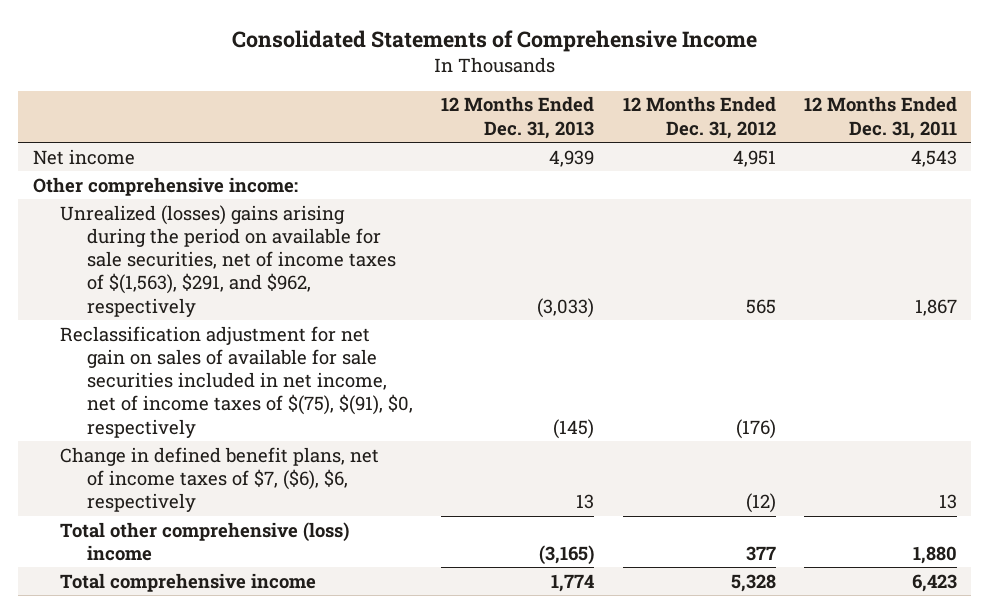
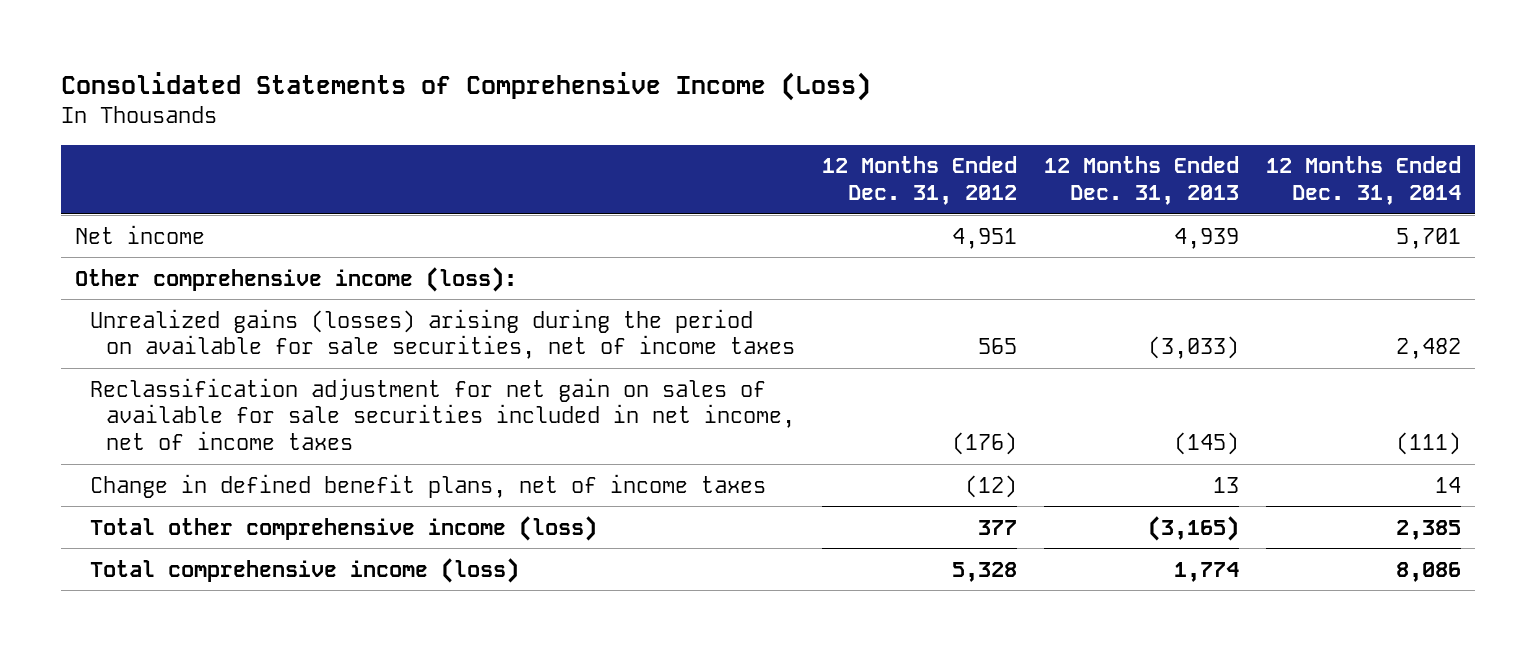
- Consolidated Statements of Comprehensive Income
+ Consolidated Statements of Comprehensive Income (Loss)
- | 12 Months Ended Dec. 31, 2013 | 12 Months Ended Dec. 31, 2012 | 12 Months Ended Dec. 31, 2011
+ | 12 Months Ended Dec. 31, 2012 | 12 Months Ended Dec. 31, 2013 | 12 Months Ended Dec. 31, 2014
- Other comprehensive income:
- Unrealized (losses) gains arising during the period on available for sale securities, net of income taxes of $(1,563), $291, and $962, respectively | (3,033) | 565 | 1,867
- Reclassification adjustment for net gain on sales of available for sale securities included in net income, net of income taxes of $(75), $(91), $0, respectively | (145) | (176) |
- Change in defined benefit plans, net of income taxes of $7, ($6), $6, respectively | 13 | (12) | 13
- Total other comprehensive (loss) income | (3,165) | 377 | 1,880
- Total comprehensive income | 1,774 | 5,328 | 6,423
+ Other comprehensive income (loss):
+ Unrealized gains (losses) arising during the period on available for sale securities, net of income taxes | 565 | (3,033) | 2,482
+ Reclassification adjustment for net gain on sales of available for sale securities included in net income, net of income taxes | (176) | (145) | (111)
+ Change in defined benefit plans, net of income taxes | (12) | 13 | 14
+ Total other comprehensive income (loss) | 377 | (3,165) | 2,385
+ Total comprehensive income (loss) | 5,328 | 1,774 | 8,086

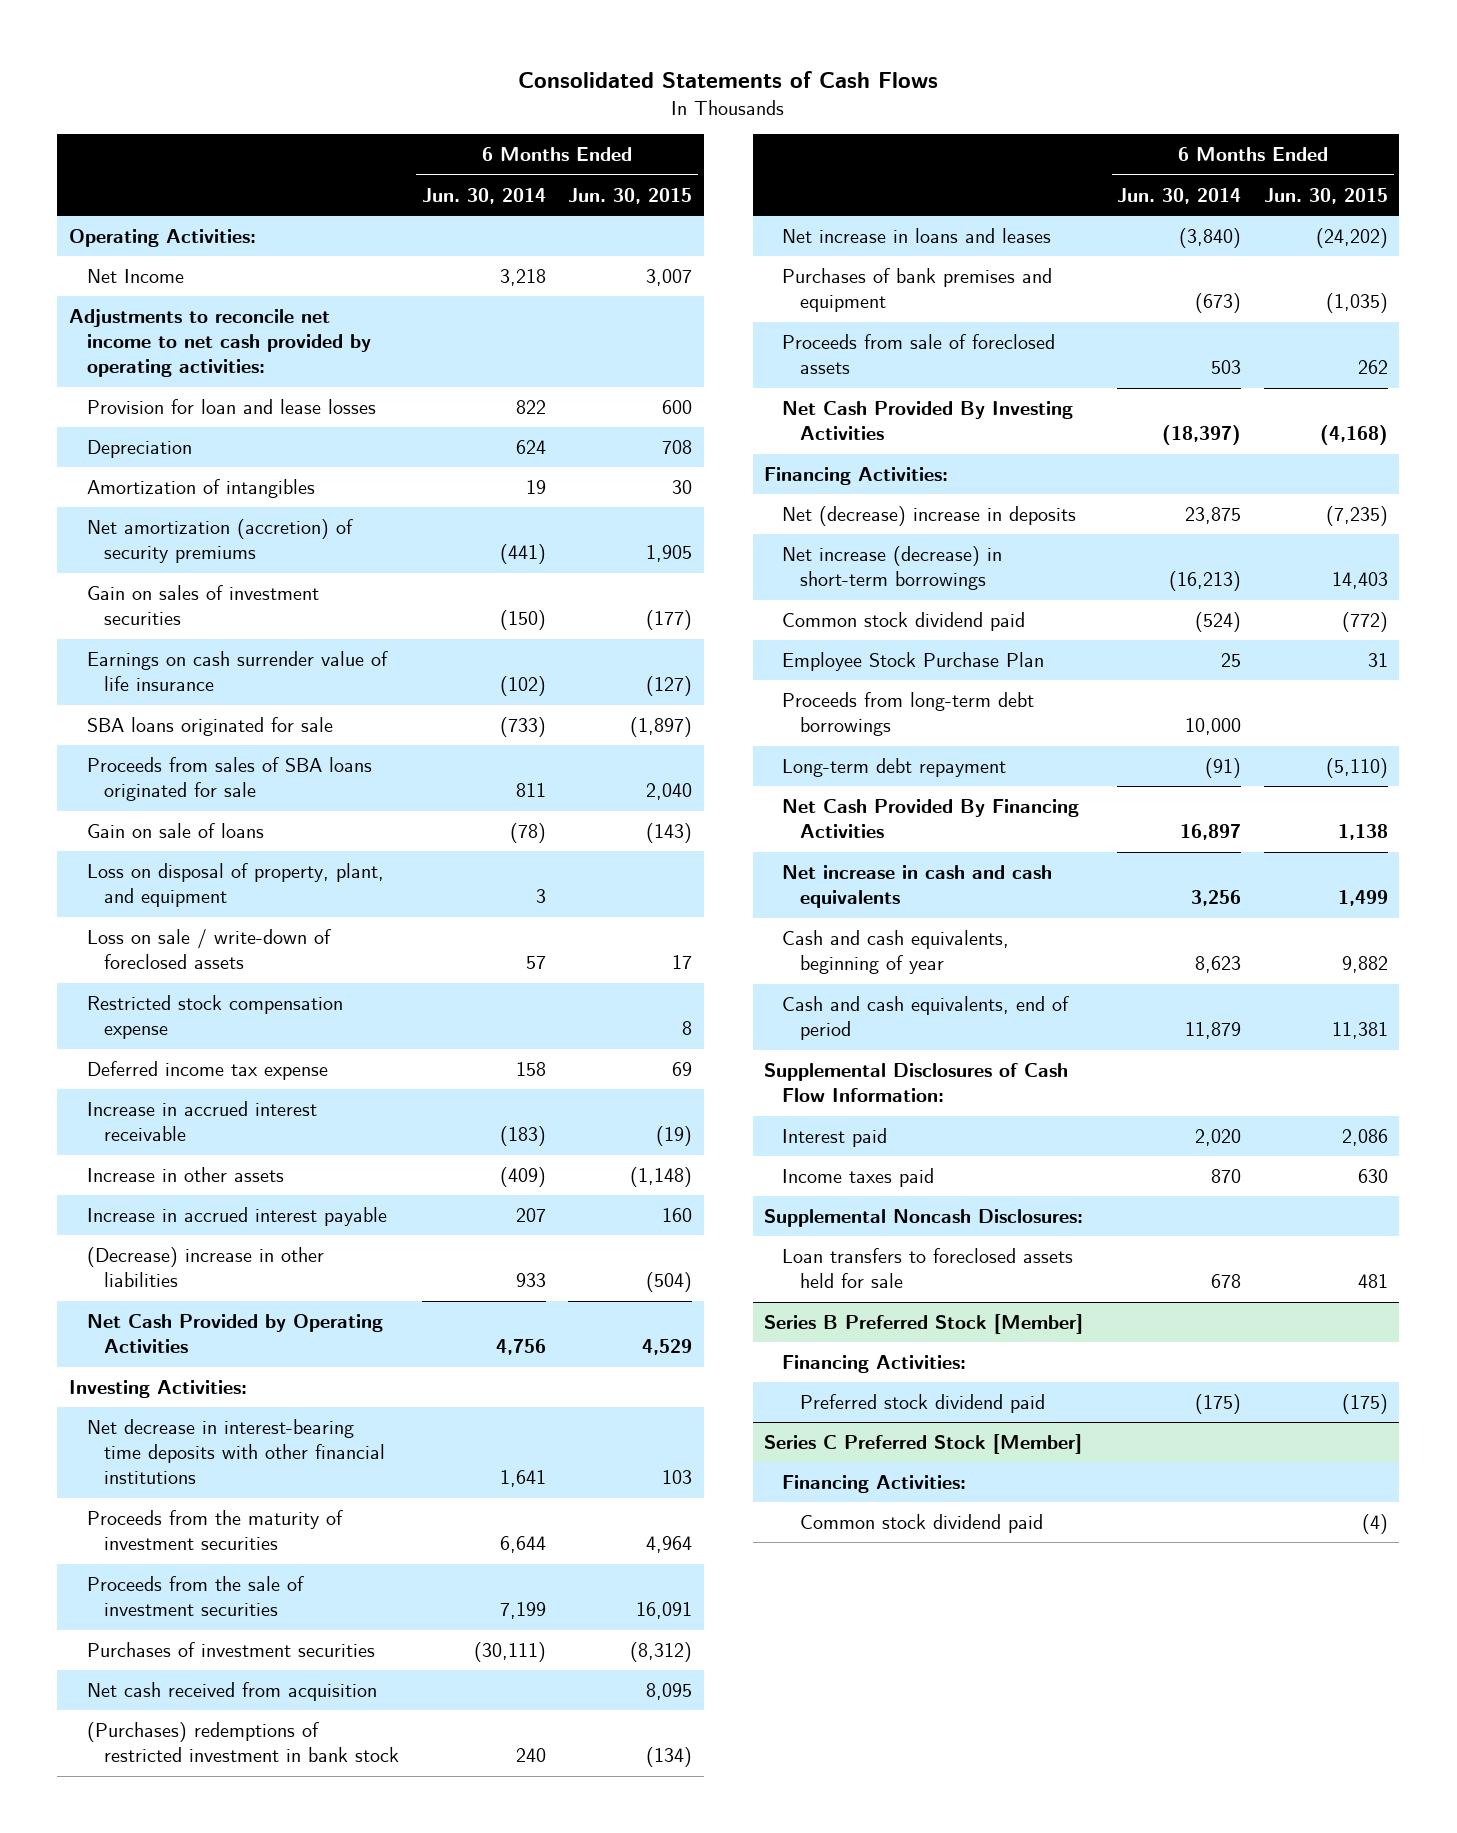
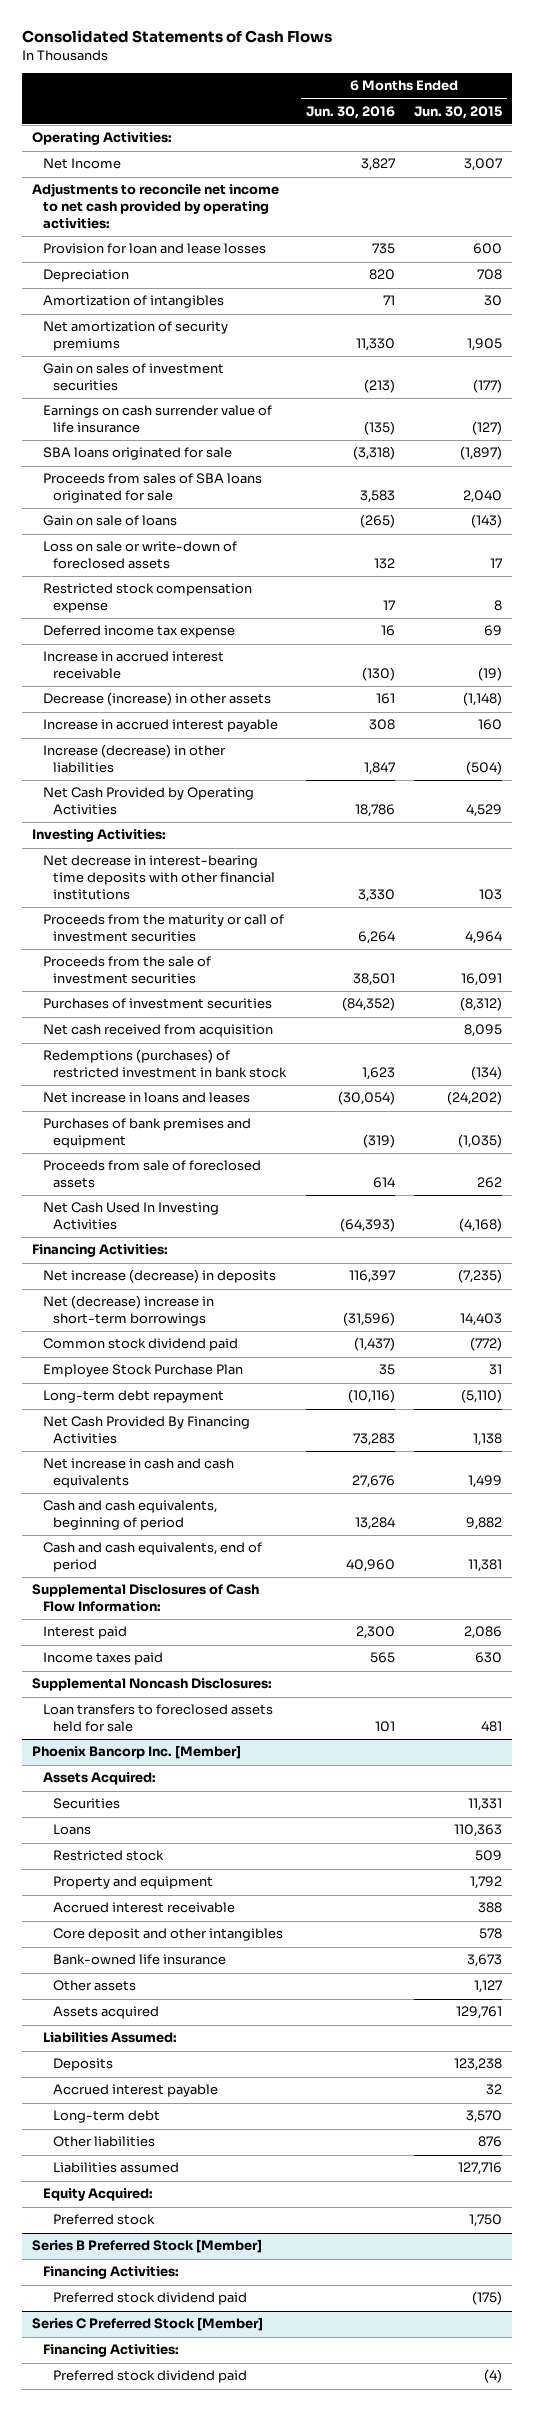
- | 6 Months Ended Jun. 30, 2014 | 6 Months Ended Jun. 30, 2015
+ | 6 Months Ended Jun. 30, 2016 | 6 Months Ended Jun. 30, 2015
- Net amortization (accretion) of security premiums | (441) | 1,905
+ Net amortization of security premiums | 11,330 | 1,905
- Loss on disposal of property, plant, and equipment | 3 |
- Loss on sale / write-down of foreclosed assets | 57 | 17
+ Loss on sale or write-down of foreclosed assets | 132 | 17
- Increase in other assets | (409) | (1,148)
+ Decrease (increase) in other assets | 161 | (1,148)
- (Decrease) increase in other liabilities | 933 | (504)
+ Increase (decrease) in other liabilities | 1,847 | (504)
- Proceeds from the maturity of investment securities | 6,644 | 4,964
+ Proceeds from the maturity or call of investment securities | 6,264 | 4,964
- (Purchases) redemptions of restricted investment in bank stock | 240 | (134)
+ Redemptions (purchases) of restricted investment in bank stock | 1,623 | (134)
- Net Cash Provided By Investing Activities | (18,397) | (4,168)
+ Net Cash Used In Investing Activities | (64,393) | (4,168)
- Net (decrease) increase in deposits | 23,875 | (7,235)
- Net increase (decrease) in short-term borrowings | (16,213) | 14,403
+ Net increase (decrease) in deposits | 116,397 | (7,235)
+ Net (decrease) increase in short-term borrowings | (31,596) | 14,403
- Proceeds from long-term debt borrowings | 10,000 |
- Cash and cash equivalents, beginning of year | 8,623 | 9,882
+ Cash and cash equivalents, beginning of period | 13,284 | 9,882
+ Phoenix Bancorp Inc. [Member]
+ Assets Acquired:
+ Securities | | 11,331
+ Loans | | 110,363
+ Restricted stock | | 509
+ Property and equipment | | 1,792
+ Accrued interest receivable | | 388
+ Core deposit and other intangibles | | 578
+ Bank-owned life insurance | | 3,673
+ Other assets | | 1,127
+ Assets acquired | | 129,761
+ Liabilities Assumed:
+ Deposits | | 123,238
+ Accrued interest payable | | 32
+ Long-term debt | | 3,570
+ Other liabilities | | 876
+ Liabilities assumed | | 127,716
+ Equity Acquired:
+ Preferred stock | | 1,750
@ Series C Preferred Stock [Member]
- Common stock dividend paid | | (4)
+ Preferred stock dividend paid | | (4)

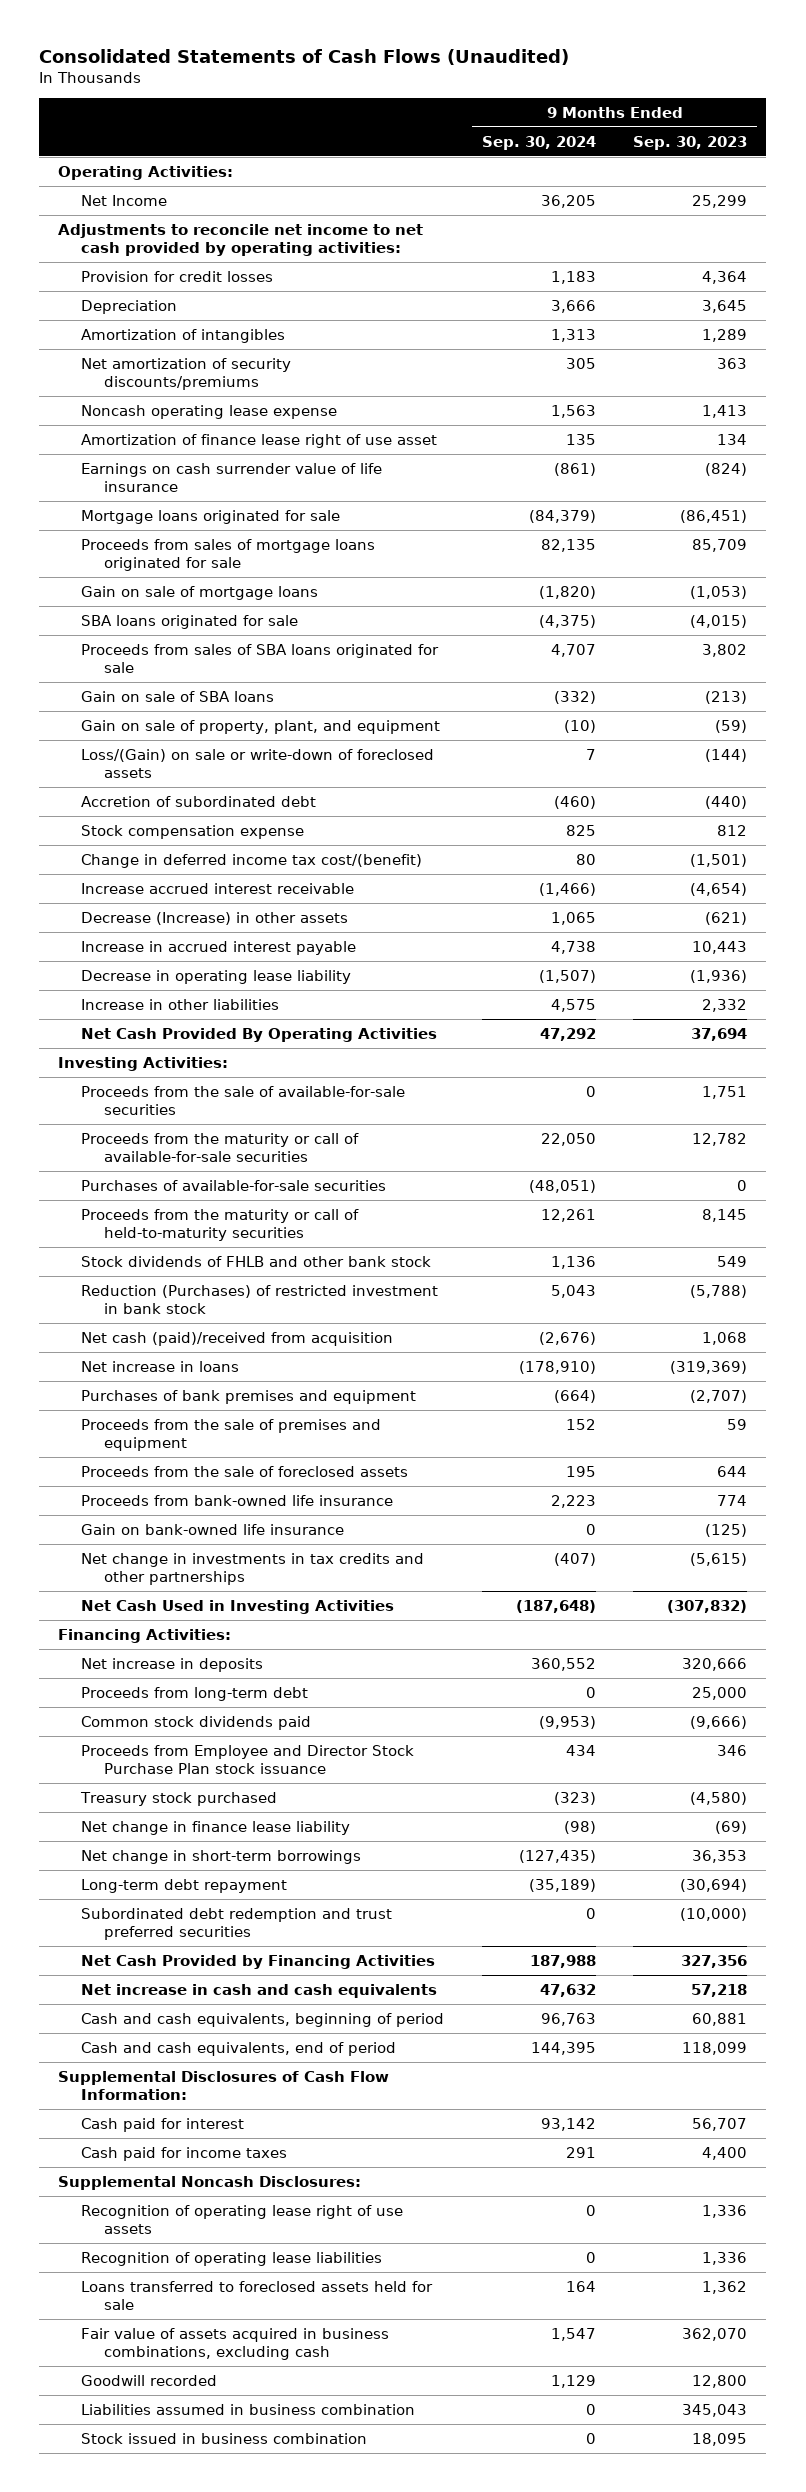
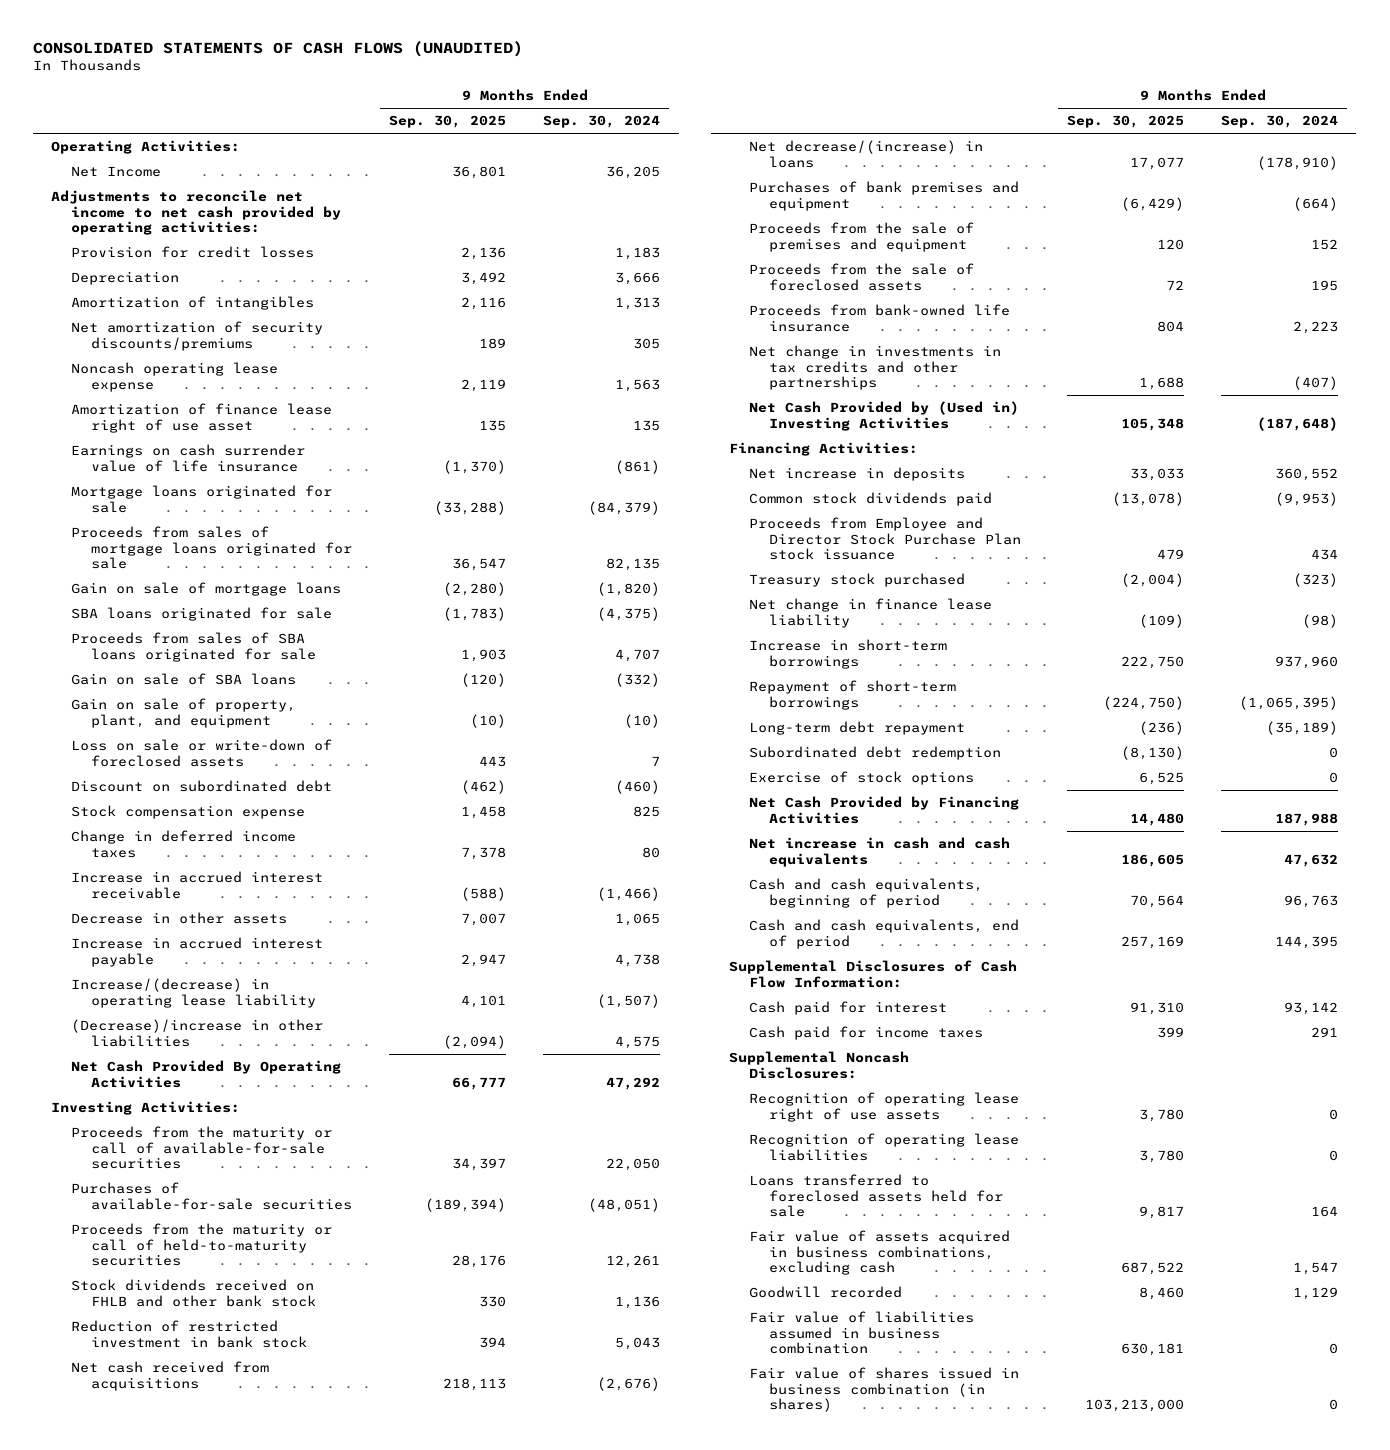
- Consolidated Statements of Cash Flows (Unaudited)
+ CONSOLIDATED STATEMENTS OF CASH FLOWS (UNAUDITED)
- | 9 Months Ended Sep. 30, 2024 | 9 Months Ended Sep. 30, 2023
+ | 9 Months Ended Sep. 30, 2025 | 9 Months Ended Sep. 30, 2024
- Loss/(Gain) on sale or write-down of foreclosed assets | 7 | (144)
- Accretion of subordinated debt | (460) | (440)
+ Loss on sale or write-down of foreclosed assets | 443 | 7
+ Discount on subordinated debt | (462) | (460)
- Change in deferred income tax cost/(benefit) | 80 | (1,501)
- Increase accrued interest receivable | (1,466) | (4,654)
- Decrease (Increase) in other assets | 1,065 | (621)
+ Change in deferred income taxes | 7,378 | 80
+ Increase in accrued interest receivable | (588) | (1,466)
+ Decrease in other assets | 7,007 | 1,065
- Decrease in operating lease liability | (1,507) | (1,936)
- Increase in other liabilities | 4,575 | 2,332
+ Increase/(decrease) in operating lease liability | 4,101 | (1,507)
+ (Decrease)/increase in other liabilities | (2,094) | 4,575
- Proceeds from the sale of available-for-sale securities | 0 | 1,751
- Stock dividends of FHLB and other bank stock | 1,136 | 549
- Reduction (Purchases) of restricted investment in bank stock | 5,043 | (5,788)
- Net cash (paid)/received from acquisition | (2,676) | 1,068
- Net increase in loans | (178,910) | (319,369)
+ Stock dividends received on FHLB and other bank stock | 330 | 1,136
+ Reduction of restricted investment in bank stock | 394 | 5,043
+ Net cash received from acquisitions | 218,113 | (2,676)
+ Net decrease/(increase) in loans | 17,077 | (178,910)
- Gain on bank-owned life insurance | 0 | (125)
- Net Cash Used in Investing Activities | (187,648) | (307,832)
+ Net Cash Provided by (Used in) Investing Activities | 105,348 | (187,648)
- Proceeds from long-term debt | 0 | 25,000
- Net change in short-term borrowings | (127,435) | 36,353
+ Increase in short-term borrowings | 222,750 | 937,960
+ Repayment of short-term borrowings | (224,750) | (1,065,395)
- Subordinated debt redemption and trust preferred securities | 0 | (10,000)
+ Subordinated debt redemption | (8,130) | 0
+ Exercise of stock options | 6,525 | 0
- Liabilities assumed in business combination | 0 | 345,043
- Stock issued in business combination | 0 | 18,095
+ Fair value of liabilities assumed in business combination | 630,181 | 0
+ Fair value of shares issued in business combination (in shares) | 103,213,000 | 0

